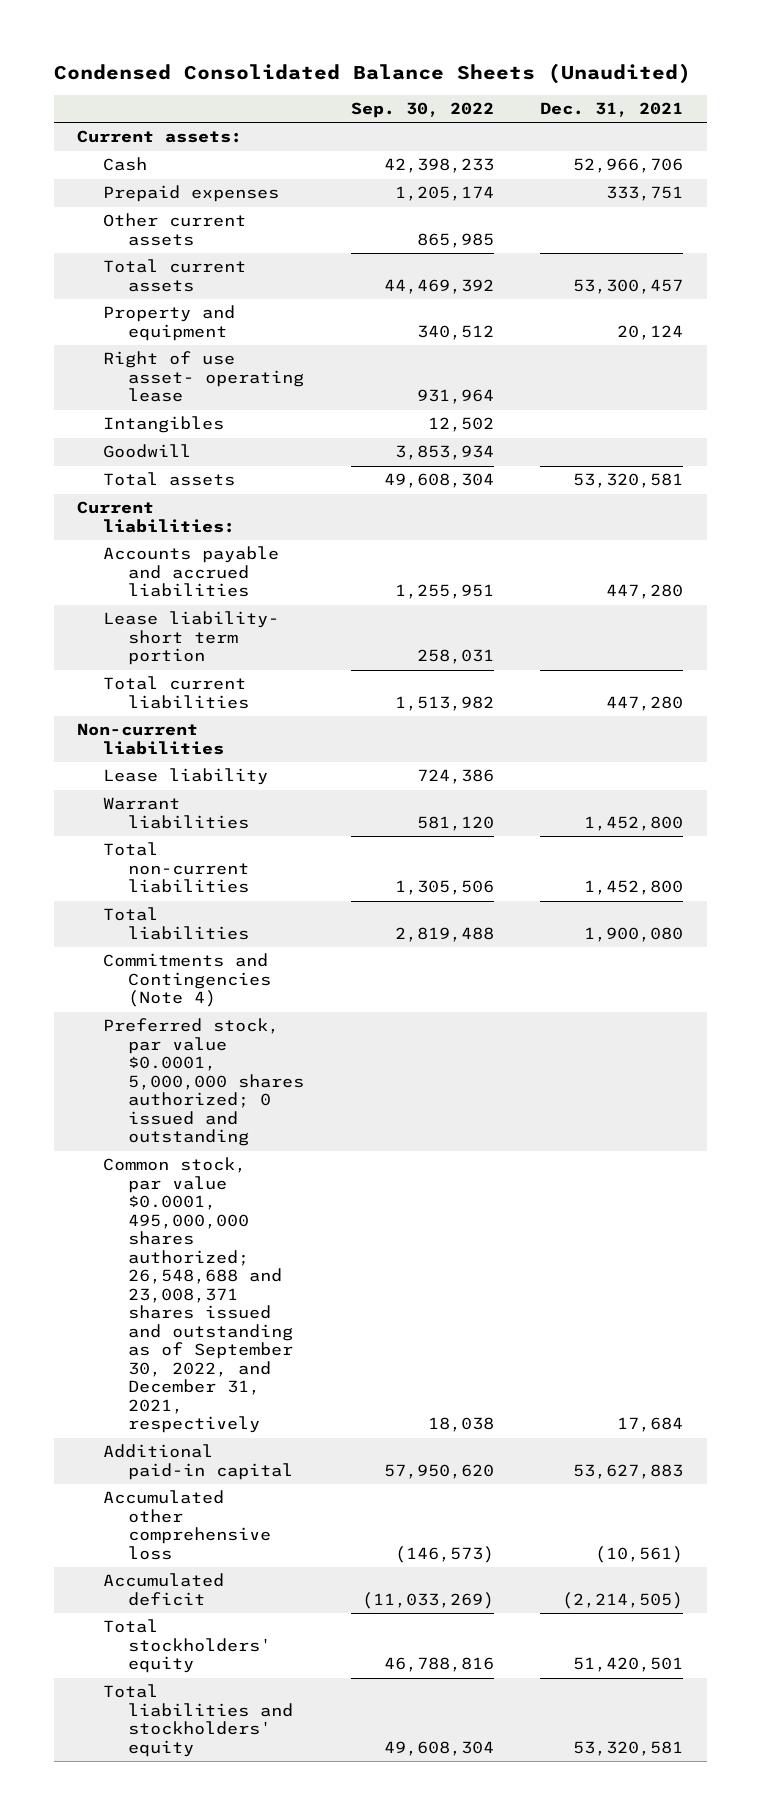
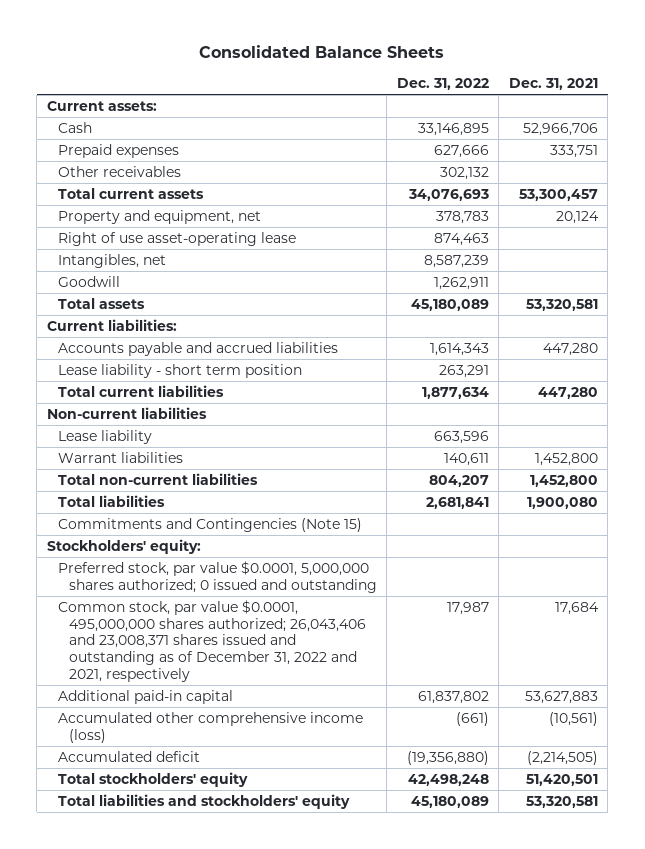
- Condensed Consolidated Balance Sheets (Unaudited)
+ Consolidated Balance Sheets
- | Sep. 30, 2022 | Dec. 31, 2021
+ | Dec. 31, 2022 | Dec. 31, 2021
- Other current assets | 865,985 |
+ Other receivables | 302,132 |
- Property and equipment | 340,512 | 20,124
- Right of use asset- operating lease | 931,964 |
- Intangibles | 12,502 |
+ Property and equipment, net | 378,783 | 20,124
+ Right of use asset-operating lease | 874,463 |
+ Intangibles, net | 8,587,239 |
- Lease liability- short term portion | 258,031 |
+ Lease liability - short term position | 263,291 |
- Commitments and Contingencies (Note 4)
+ Commitments and Contingencies (Note 15)
+ Stockholders' equity:
- Common stock, par value $0.0001, 495,000,000 shares authorized; 26,548,688 and 23,008,371 shares issued and outstanding as of September 30, 2022, and December 31, 2021, respectively | 18,038 | 17,684
+ Common stock, par value $0.0001, 495,000,000 shares authorized; 26,043,406 and 23,008,371 shares issued and outstanding as of December 31, 2022 and 2021, respectively | 17,987 | 17,684
- Accumulated other comprehensive loss | (146,573) | (10,561)
+ Accumulated other comprehensive income (loss) | (661) | (10,561)

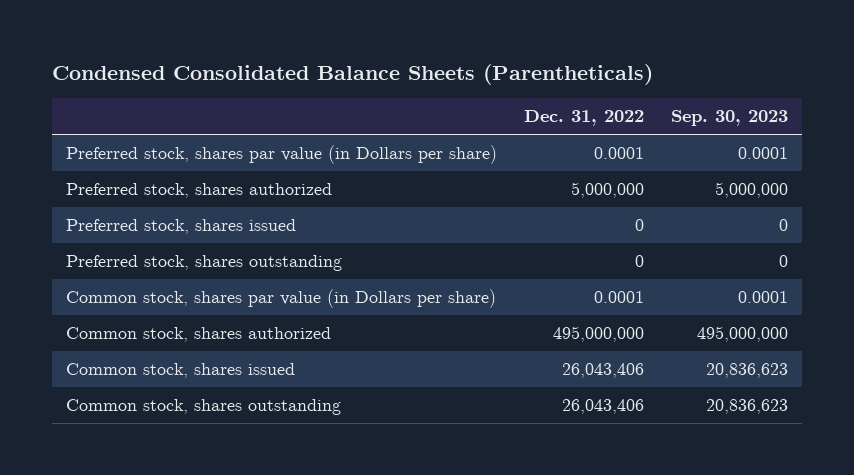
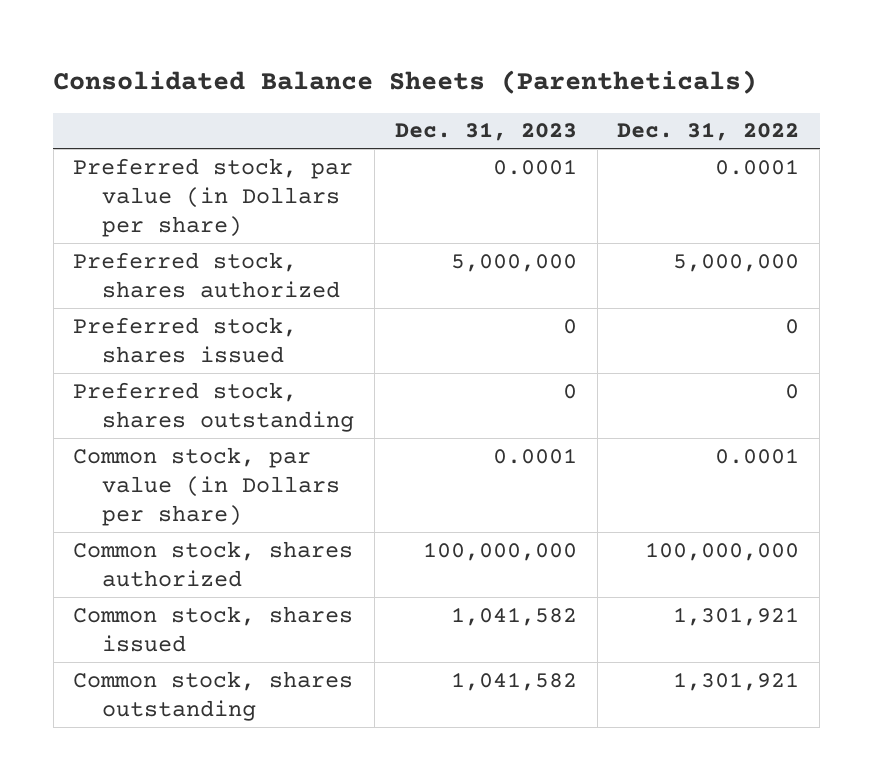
- Condensed Consolidated Balance Sheets (Parentheticals)
+ Consolidated Balance Sheets (Parentheticals)
- | Dec. 31, 2022 | Sep. 30, 2023
+ | Dec. 31, 2023 | Dec. 31, 2022
- Preferred stock, shares par value (in Dollars per share) | 0.0001 | 0.0001
+ Preferred stock, par value (in Dollars per share) | 0.0001 | 0.0001
- Common stock, shares par value (in Dollars per share) | 0.0001 | 0.0001
- Common stock, shares authorized | 495,000,000 | 495,000,000
- Common stock, shares issued | 26,043,406 | 20,836,623
- Common stock, shares outstanding | 26,043,406 | 20,836,623
+ Common stock, par value (in Dollars per share) | 0.0001 | 0.0001
+ Common stock, shares authorized | 100,000,000 | 100,000,000
+ Common stock, shares issued | 1,041,582 | 1,301,921
+ Common stock, shares outstanding | 1,041,582 | 1,301,921

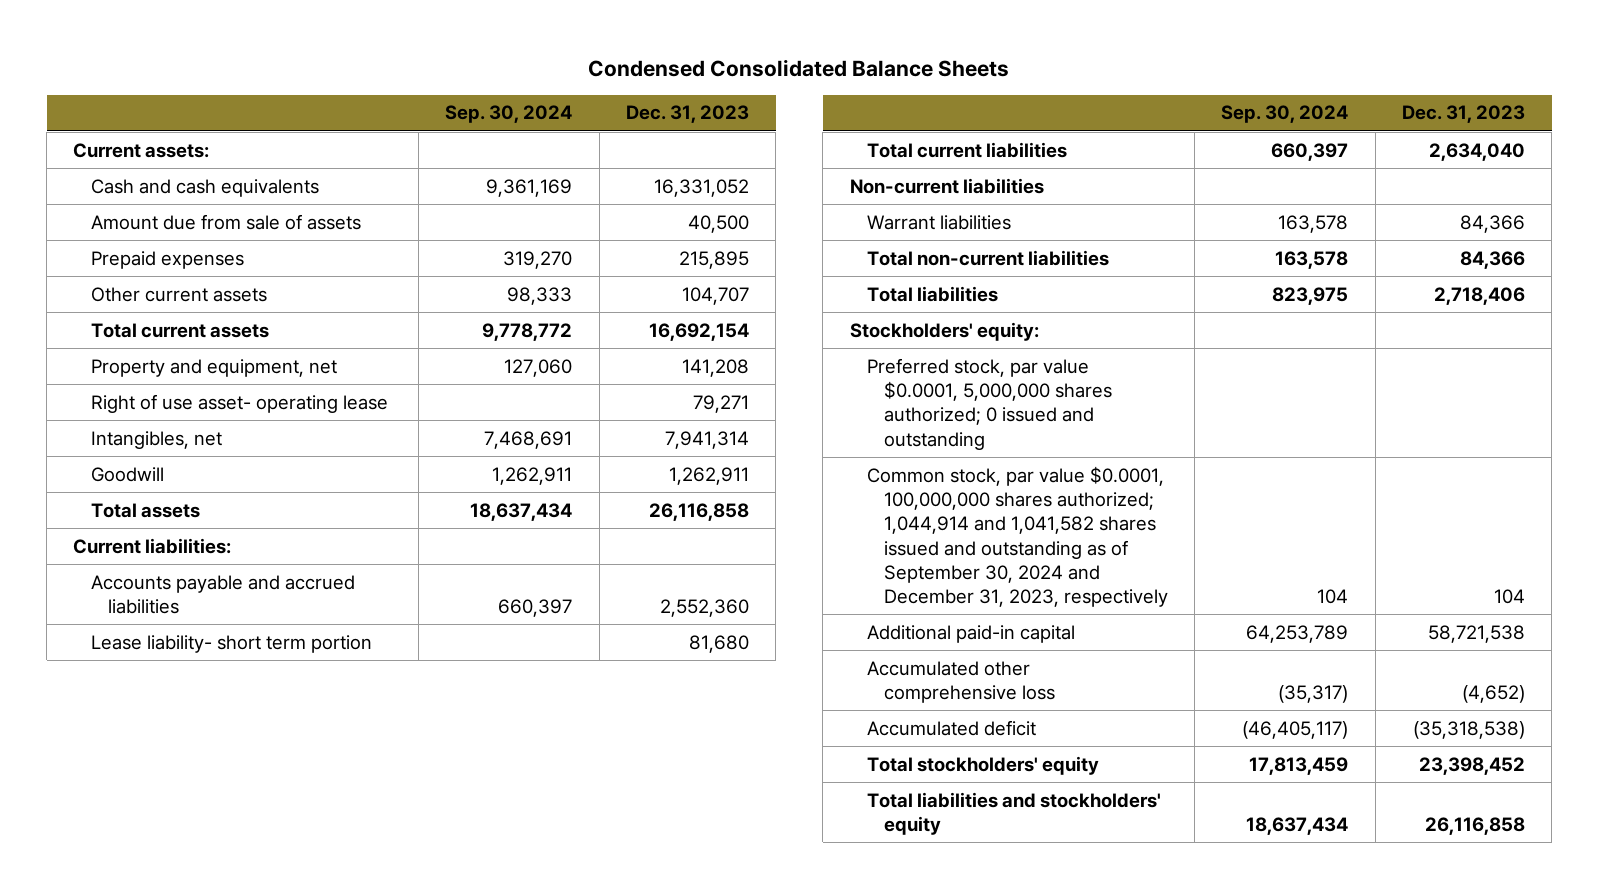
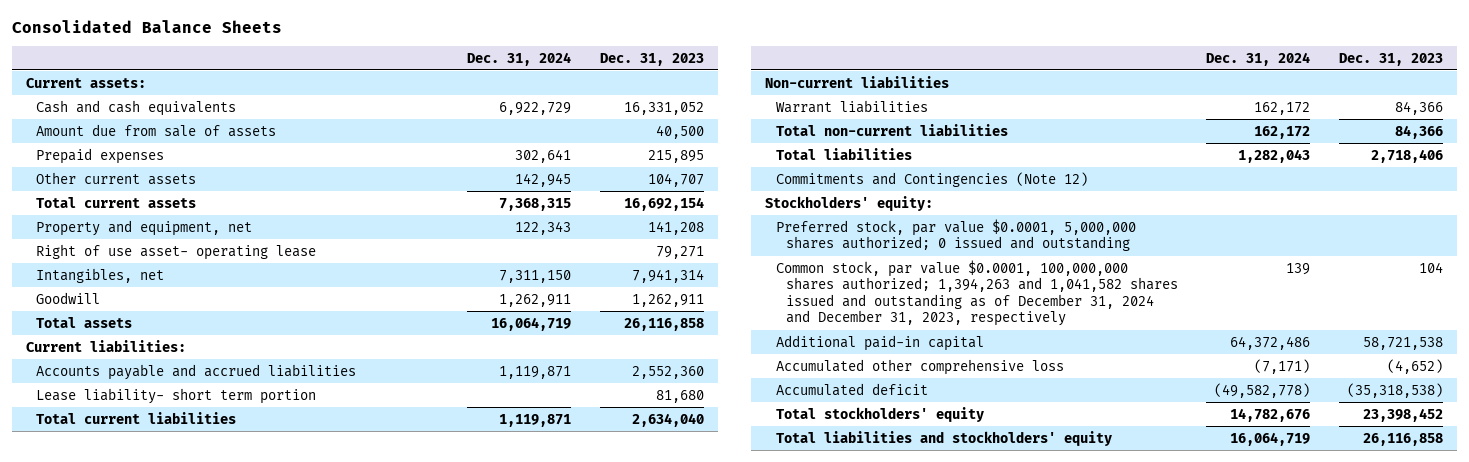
- Condensed Consolidated Balance Sheets
+ Consolidated Balance Sheets
- | Sep. 30, 2024 | Dec. 31, 2023
+ | Dec. 31, 2024 | Dec. 31, 2023
+ Commitments and Contingencies (Note 12)
- Common stock, par value $0.0001, 100,000,000 shares authorized; 1,044,914 and 1,041,582 shares issued and outstanding as of September 30, 2024 and December 31, 2023, respectively | 104 | 104
+ Common stock, par value $0.0001, 100,000,000 shares authorized; 1,394,263 and 1,041,582 shares issued and outstanding as of December 31, 2024 and December 31, 2023, respectively | 139 | 104

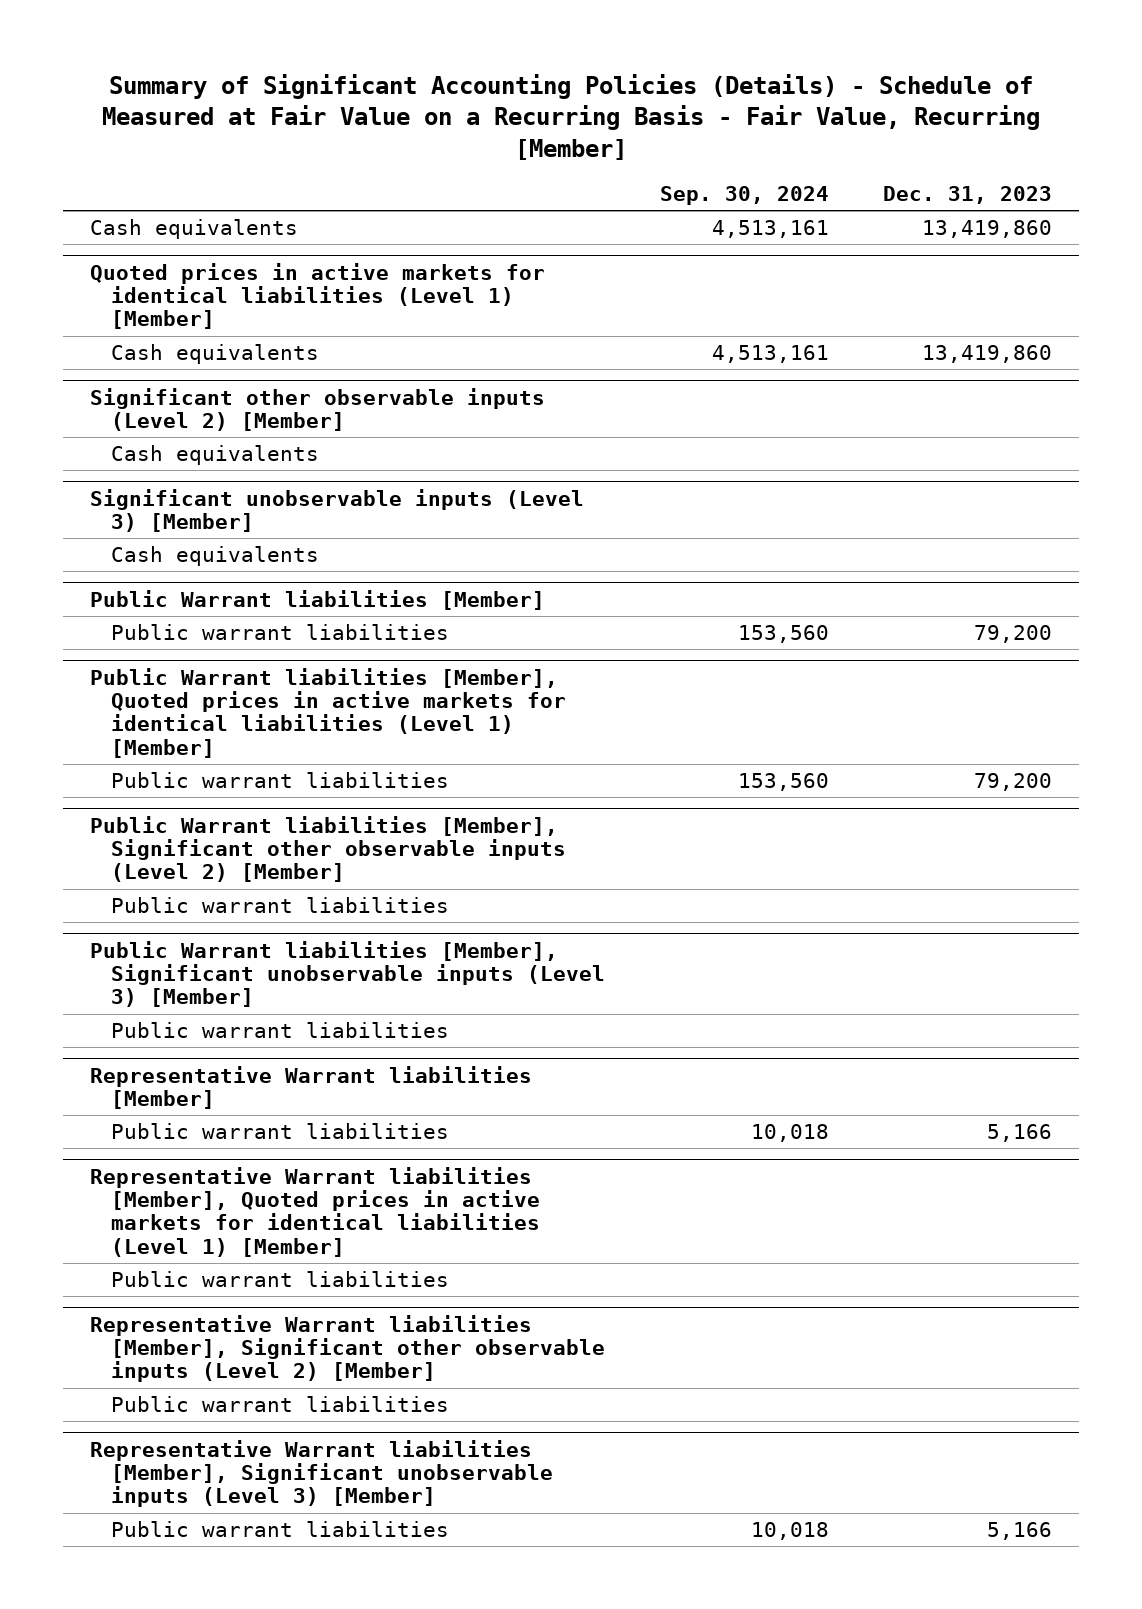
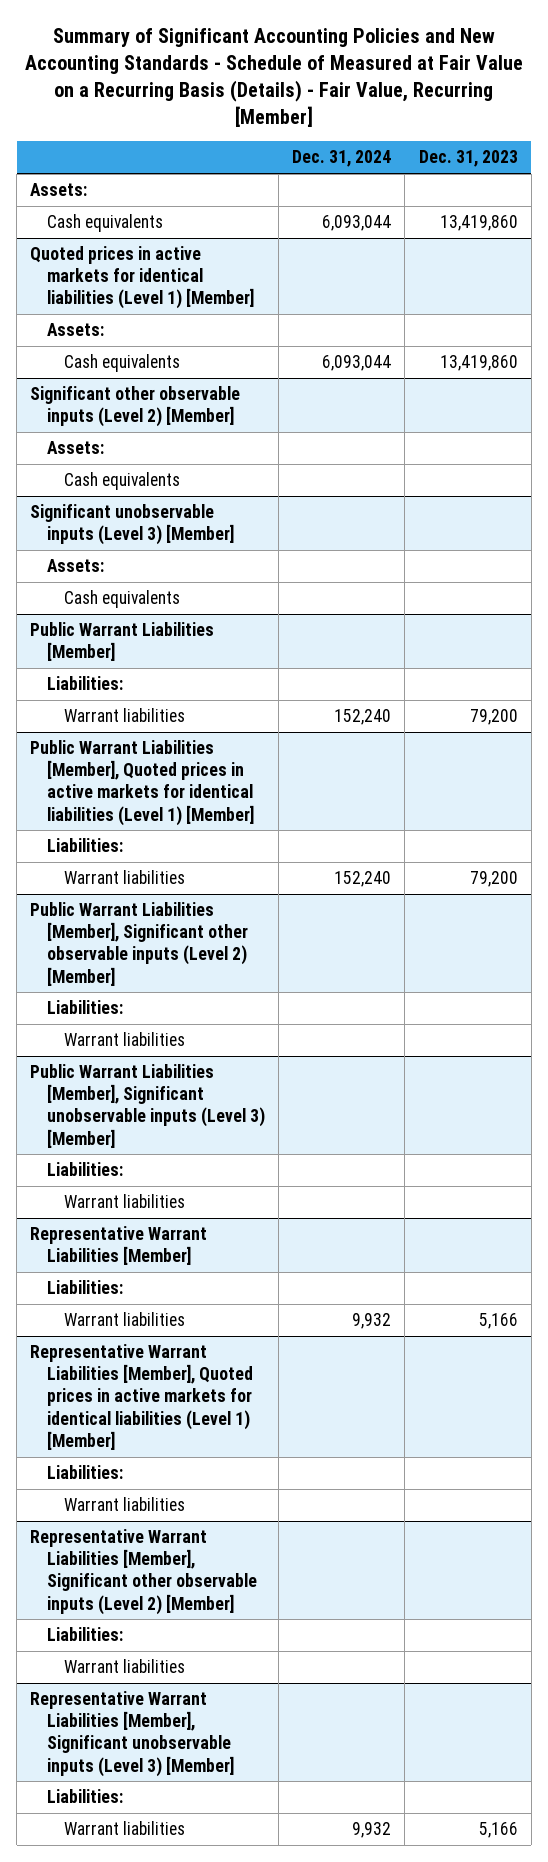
- Summary of Significant Accounting Policies (Details) - Schedule of Measured at Fair Value on a Recurring Basis - Fair Value, Recurring [Member]
+ Summary of Significant Accounting Policies and New Accounting Standards - Schedule of Measured at Fair Value on a Recurring Basis (Details) - Fair Value, Recurring [Member]
- | Sep. 30, 2024 | Dec. 31, 2023
+ | Dec. 31, 2024 | Dec. 31, 2023
+ Assets:
@ Quoted prices in active markets for identical liabilities (Level 1) [Member]
+ Assets:
@ Significant other observable inputs (Level 2) [Member]
+ Assets:
@ Significant unobservable inputs (Level 3) [Member]
+ Assets:
- Public Warrant liabilities [Member]
- Public warrant liabilities | 153,560 | 79,200
- Public Warrant liabilities [Member], Quoted prices in active markets for identical liabilities (Level 1) [Member]
- Public warrant liabilities | 153,560 | 79,200
- Public Warrant liabilities [Member], Significant other observable inputs (Level 2) [Member]
- Public warrant liabilities
- Public Warrant liabilities [Member], Significant unobservable inputs (Level 3) [Member]
- Public warrant liabilities
- Representative Warrant liabilities [Member]
- Public warrant liabilities | 10,018 | 5,166
- Representative Warrant liabilities [Member], Quoted prices in active markets for identical liabilities (Level 1) [Member]
- Public warrant liabilities
- Representative Warrant liabilities [Member], Significant other observable inputs (Level 2) [Member]
- Public warrant liabilities
- Representative Warrant liabilities [Member], Significant unobservable inputs (Level 3) [Member]
- Public warrant liabilities | 10,018 | 5,166
+ Public Warrant Liabilities [Member]
+ Liabilities:
+ Warrant liabilities | 152,240 | 79,200
+ Public Warrant Liabilities [Member], Quoted prices in active markets for identical liabilities (Level 1) [Member]
+ Liabilities:
+ Warrant liabilities | 152,240 | 79,200
+ Public Warrant Liabilities [Member], Significant other observable inputs (Level 2) [Member]
+ Liabilities:
+ Warrant liabilities
+ Public Warrant Liabilities [Member], Significant unobservable inputs (Level 3) [Member]
+ Liabilities:
+ Warrant liabilities
+ Representative Warrant Liabilities [Member]
+ Liabilities:
+ Warrant liabilities | 9,932 | 5,166
+ Representative Warrant Liabilities [Member], Quoted prices in active markets for identical liabilities (Level 1) [Member]
+ Liabilities:
+ Warrant liabilities
+ Representative Warrant Liabilities [Member], Significant other observable inputs (Level 2) [Member]
+ Liabilities:
+ Warrant liabilities
+ Representative Warrant Liabilities [Member], Significant unobservable inputs (Level 3) [Member]
+ Liabilities:
+ Warrant liabilities | 9,932 | 5,166

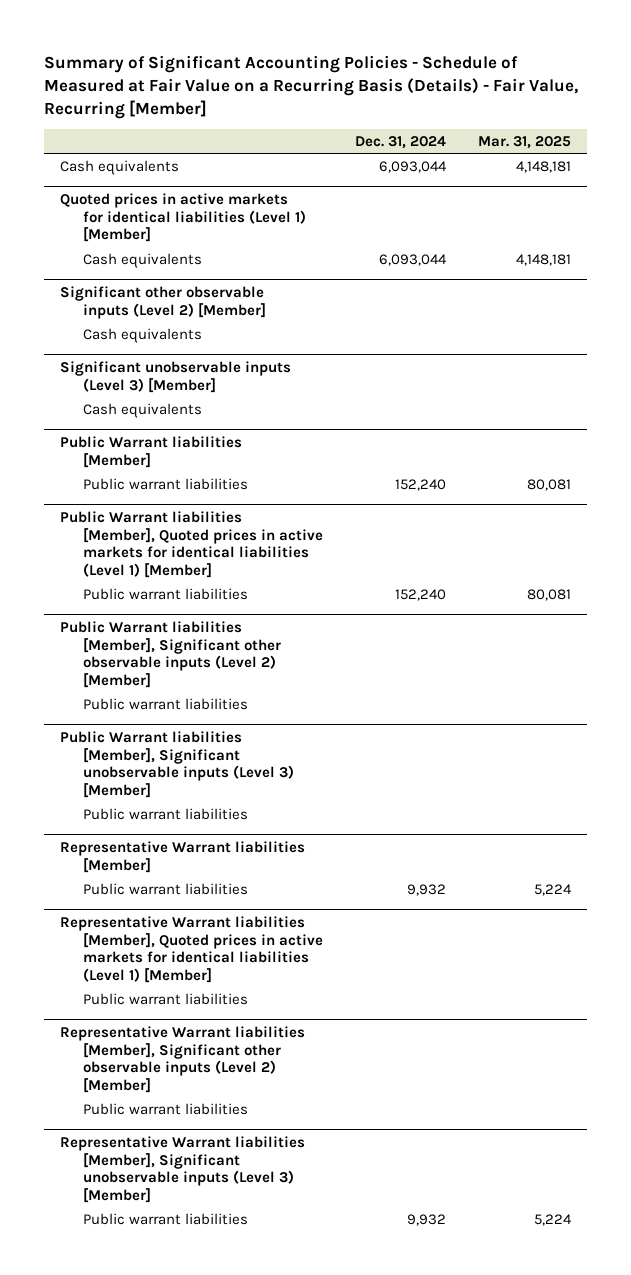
- Summary of Significant Accounting Policies and New Accounting Standards - Schedule of Measured at Fair Value on a Recurring Basis (Details) - Fair Value, Recurring [Member]
+ Summary of Significant Accounting Policies - Schedule of Measured at Fair Value on a Recurring Basis (Details) - Fair Value, Recurring [Member]
- | Dec. 31, 2024 | Dec. 31, 2023
+ | Dec. 31, 2024 | Mar. 31, 2025
- Assets:
@ Quoted prices in active markets for identical liabilities (Level 1) [Member]
- Assets:
@ Significant other observable inputs (Level 2) [Member]
- Assets:
@ Significant unobservable inputs (Level 3) [Member]
- Assets:
- Public Warrant Liabilities [Member]
- Liabilities:
- Warrant liabilities | 152,240 | 79,200
- Public Warrant Liabilities [Member], Quoted prices in active markets for identical liabilities (Level 1) [Member]
- Liabilities:
- Warrant liabilities | 152,240 | 79,200
- Public Warrant Liabilities [Member], Significant other observable inputs (Level 2) [Member]
- Liabilities:
- Warrant liabilities
- Public Warrant Liabilities [Member], Significant unobservable inputs (Level 3) [Member]
- Liabilities:
- Warrant liabilities
- Representative Warrant Liabilities [Member]
- Liabilities:
- Warrant liabilities | 9,932 | 5,166
- Representative Warrant Liabilities [Member], Quoted prices in active markets for identical liabilities (Level 1) [Member]
- Liabilities:
- Warrant liabilities
- Representative Warrant Liabilities [Member], Significant other observable inputs (Level 2) [Member]
- Liabilities:
- Warrant liabilities
- Representative Warrant Liabilities [Member], Significant unobservable inputs (Level 3) [Member]
- Liabilities:
- Warrant liabilities | 9,932 | 5,166
+ Public Warrant liabilities [Member]
+ Public warrant liabilities | 152,240 | 80,081
+ Public Warrant liabilities [Member], Quoted prices in active markets for identical liabilities (Level 1) [Member]
+ Public warrant liabilities | 152,240 | 80,081
+ Public Warrant liabilities [Member], Significant other observable inputs (Level 2) [Member]
+ Public warrant liabilities
+ Public Warrant liabilities [Member], Significant unobservable inputs (Level 3) [Member]
+ Public warrant liabilities
+ Representative Warrant liabilities [Member]
+ Public warrant liabilities | 9,932 | 5,224
+ Representative Warrant liabilities [Member], Quoted prices in active markets for identical liabilities (Level 1) [Member]
+ Public warrant liabilities
+ Representative Warrant liabilities [Member], Significant other observable inputs (Level 2) [Member]
+ Public warrant liabilities
+ Representative Warrant liabilities [Member], Significant unobservable inputs (Level 3) [Member]
+ Public warrant liabilities | 9,932 | 5,224

